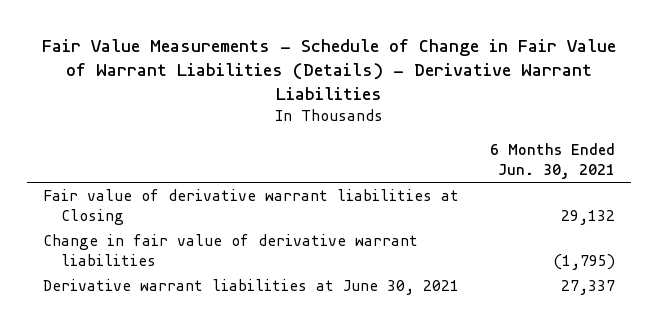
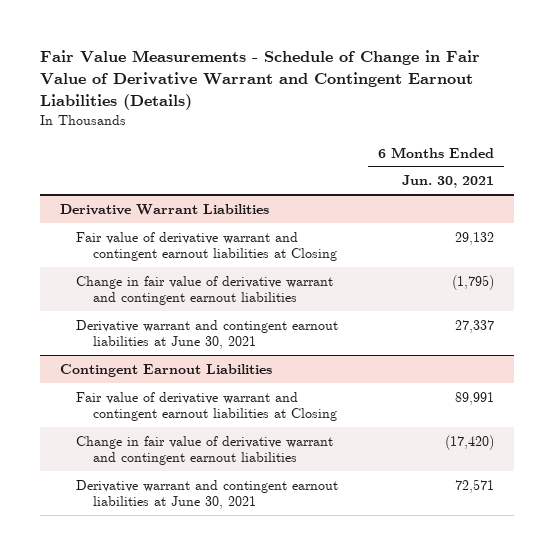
- Fair Value Measurements - Schedule of Change in Fair Value of Warrant Liabilities (Details) - Derivative Warrant Liabilities
+ Fair Value Measurements - Schedule of Change in Fair Value of Derivative Warrant and Contingent Earnout Liabilities (Details)
- Fair value of derivative warrant liabilities at Closing | 29,132
- Change in fair value of derivative warrant liabilities | (1,795)
- Derivative warrant liabilities at June 30, 2021 | 27,337
+ Derivative Warrant Liabilities
+ Fair value of derivative warrant and contingent earnout liabilities at Closing | 29,132
+ Change in fair value of derivative warrant and contingent earnout liabilities | (1,795)
+ Derivative warrant and contingent earnout liabilities at June 30, 2021 | 27,337
+ Contingent Earnout Liabilities
+ Fair value of derivative warrant and contingent earnout liabilities at Closing | 89,991
+ Change in fair value of derivative warrant and contingent earnout liabilities | (17,420)
+ Derivative warrant and contingent earnout liabilities at June 30, 2021 | 72,571

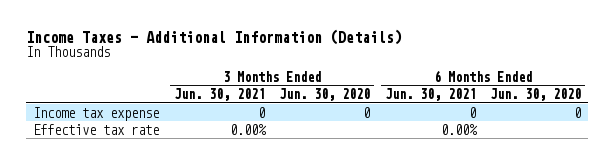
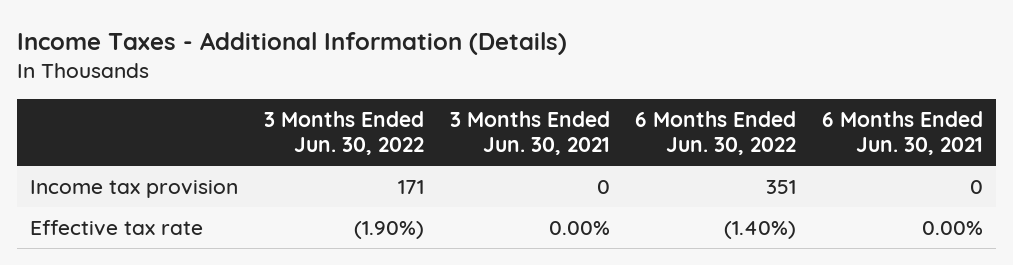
- | 3 Months Ended Jun. 30, 2021 | 3 Months Ended Jun. 30, 2020 | 6 Months Ended Jun. 30, 2021 | 6 Months Ended Jun. 30, 2020
+ | 3 Months Ended Jun. 30, 2022 | 3 Months Ended Jun. 30, 2021 | 6 Months Ended Jun. 30, 2022 | 6 Months Ended Jun. 30, 2021
- Income tax expense | 0 | 0 | 0 | 0
+ Income tax provision | 171 | 0 | 351 | 0

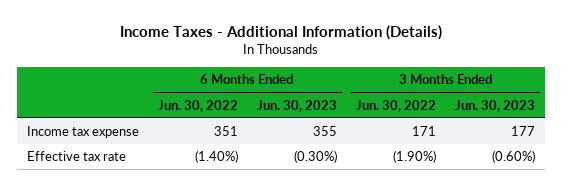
- | 3 Months Ended Jun. 30, 2022 | 3 Months Ended Jun. 30, 2021 | 6 Months Ended Jun. 30, 2022 | 6 Months Ended Jun. 30, 2021
+ | 6 Months Ended Jun. 30, 2022 | 6 Months Ended Jun. 30, 2023 | 3 Months Ended Jun. 30, 2022 | 3 Months Ended Jun. 30, 2023
- Income tax provision | 171 | 0 | 351 | 0
+ Income tax expense | 351 | 355 | 171 | 177

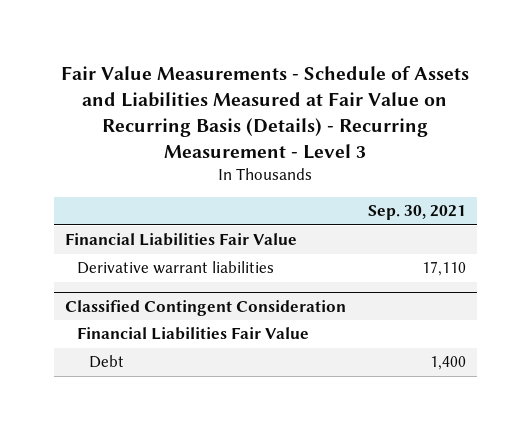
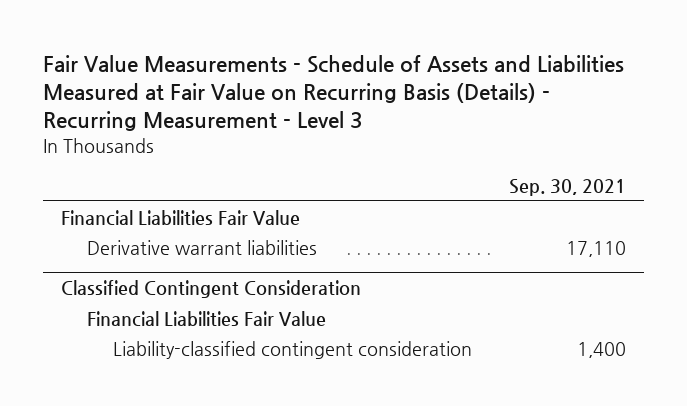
@ Classified Contingent Consideration
- Debt | 1,400
+ Liability-classified contingent consideration | 1,400

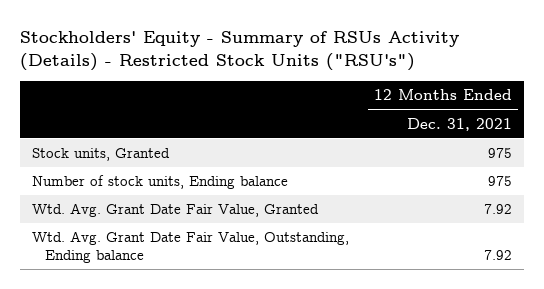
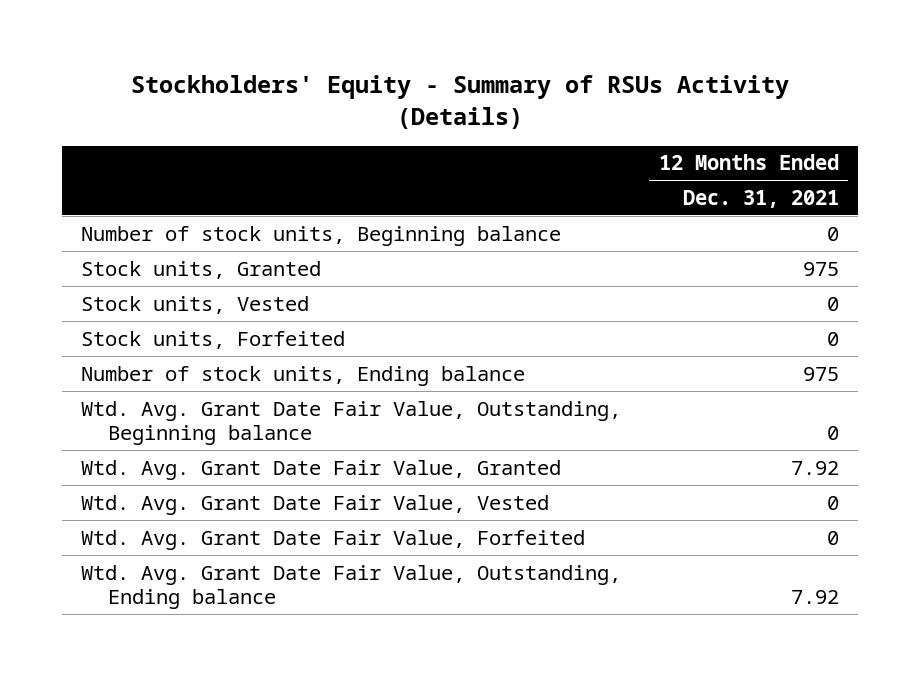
- Stockholders' Equity - Summary of RSUs Activity (Details) - Restricted Stock Units ("RSU's")
+ Stockholders' Equity - Summary of RSUs Activity (Details)
+ Number of stock units, Beginning balance | 0
+ Stock units, Vested | 0
+ Stock units, Forfeited | 0
+ Wtd. Avg. Grant Date Fair Value, Outstanding, Beginning balance | 0
+ Wtd. Avg. Grant Date Fair Value, Vested | 0
+ Wtd. Avg. Grant Date Fair Value, Forfeited | 0

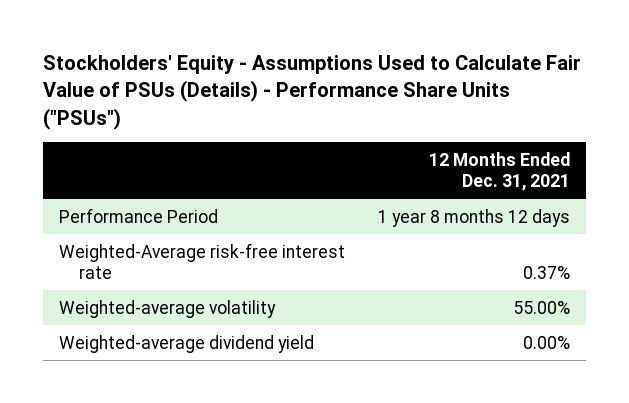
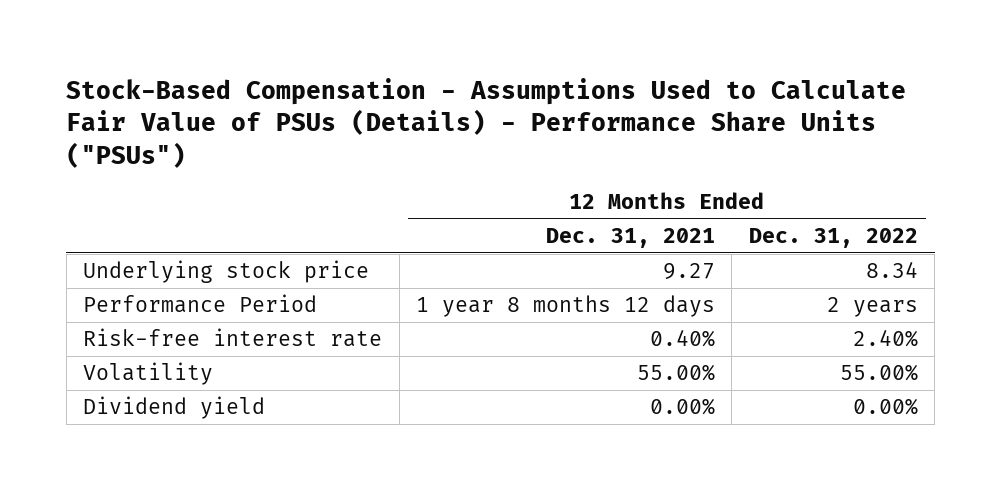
- Stockholders' Equity - Assumptions Used to Calculate Fair Value of PSUs (Details) - Performance Share Units ("PSUs")
+ Stock-Based Compensation - Assumptions Used to Calculate Fair Value of PSUs (Details) - Performance Share Units ("PSUs")
- | 12 Months Ended Dec. 31, 2021
+ | 12 Months Ended Dec. 31, 2021 | 12 Months Ended Dec. 31, 2022
+ Underlying stock price | 9.27 | 8.34
- Weighted-Average risk-free interest rate | 0.37%
- Weighted-average volatility | 55.00%
- Weighted-average dividend yield | 0.00%
+ Risk-free interest rate | 0.40% | 2.40%
+ Volatility | 55.00% | 55.00%
+ Dividend yield | 0.00% | 0.00%

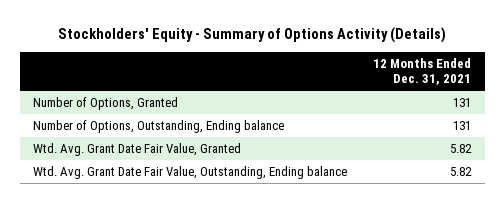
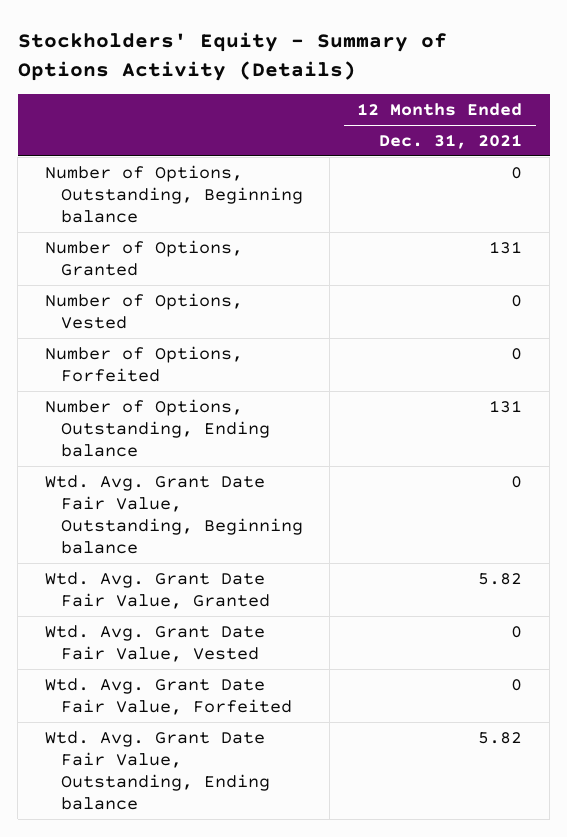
+ Number of Options, Outstanding, Beginning balance | 0
+ Number of Options, Vested | 0
+ Number of Options, Forfeited | 0
+ Wtd. Avg. Grant Date Fair Value, Outstanding, Beginning balance | 0
+ Wtd. Avg. Grant Date Fair Value, Vested | 0
+ Wtd. Avg. Grant Date Fair Value, Forfeited | 0

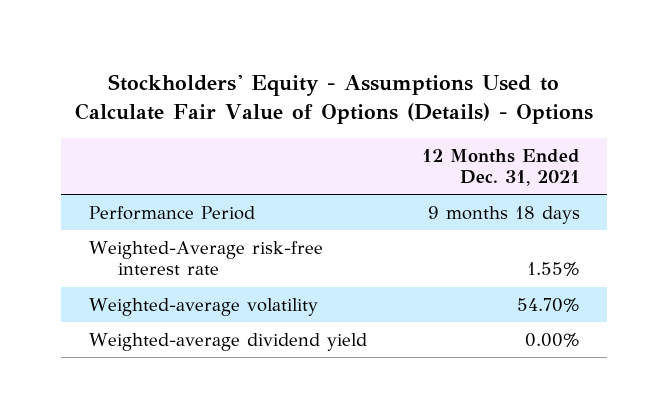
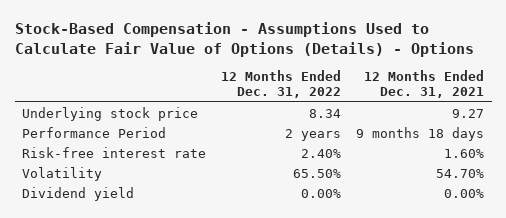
- Stockholders' Equity - Assumptions Used to Calculate Fair Value of Options (Details) - Options
+ Stock-Based Compensation - Assumptions Used to Calculate Fair Value of Options (Details) - Options
- | 12 Months Ended Dec. 31, 2021
+ | 12 Months Ended Dec. 31, 2022 | 12 Months Ended Dec. 31, 2021
+ Underlying stock price | 8.34 | 9.27
- Weighted-Average risk-free interest rate | 1.55%
- Weighted-average volatility | 54.70%
- Weighted-average dividend yield | 0.00%
+ Risk-free interest rate | 2.40% | 1.60%
+ Volatility | 65.50% | 54.70%
+ Dividend yield | 0.00% | 0.00%

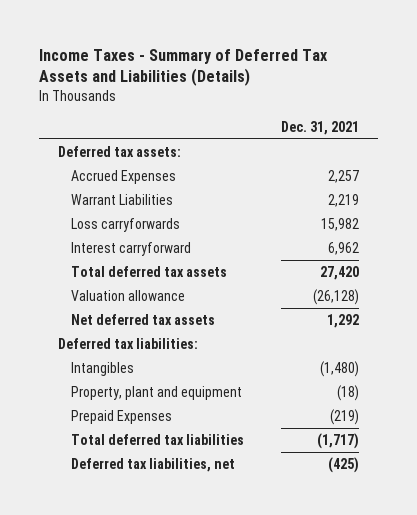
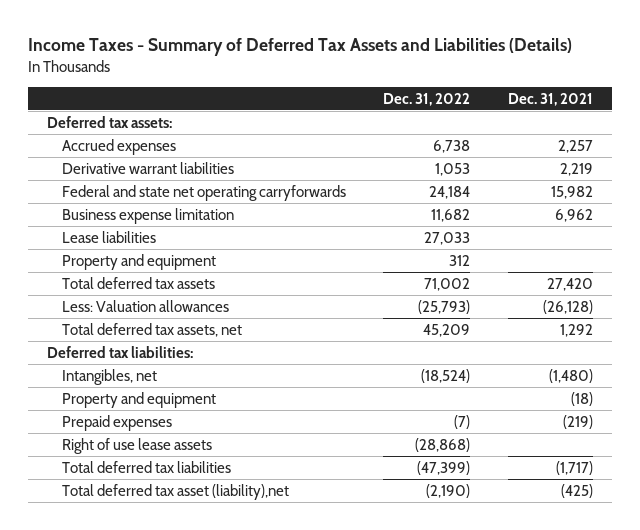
- | Dec. 31, 2021
+ | Dec. 31, 2022 | Dec. 31, 2021
- Accrued Expenses | 2,257
- Warrant Liabilities | 2,219
- Loss carryforwards | 15,982
- Interest carryforward | 6,962
+ Accrued expenses | 6,738 | 2,257
+ Derivative warrant liabilities | 1,053 | 2,219
+ Federal and state net operating carryforwards | 24,184 | 15,982
+ Business expense limitation | 11,682 | 6,962
+ Lease liabilities | 27,033 |
+ Property and equipment | 312 |
- Valuation allowance | (26,128)
- Net deferred tax assets | 1,292
+ Less: Valuation allowances | (25,793) | (26,128)
+ Total deferred tax assets, net | 45,209 | 1,292
- Intangibles | (1,480)
- Property, plant and equipment | (18)
- Prepaid Expenses | (219)
+ Intangibles, net | (18,524) | (1,480)
+ Property and equipment | | (18)
+ Prepaid expenses | (7) | (219)
+ Right of use lease assets | (28,868) |
- Deferred tax liabilities, net | (425)
+ Total deferred tax asset (liability),net | (2,190) | (425)

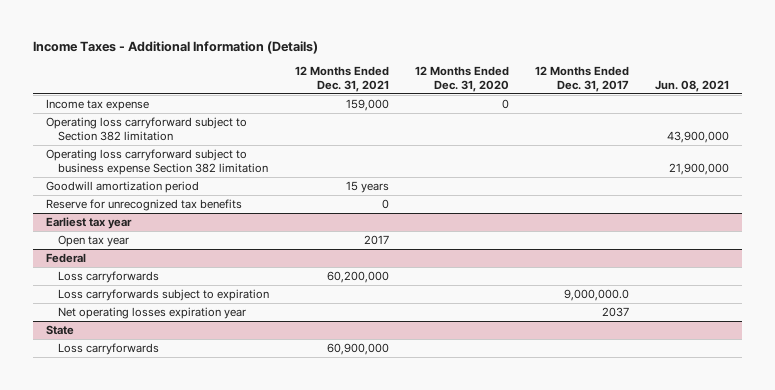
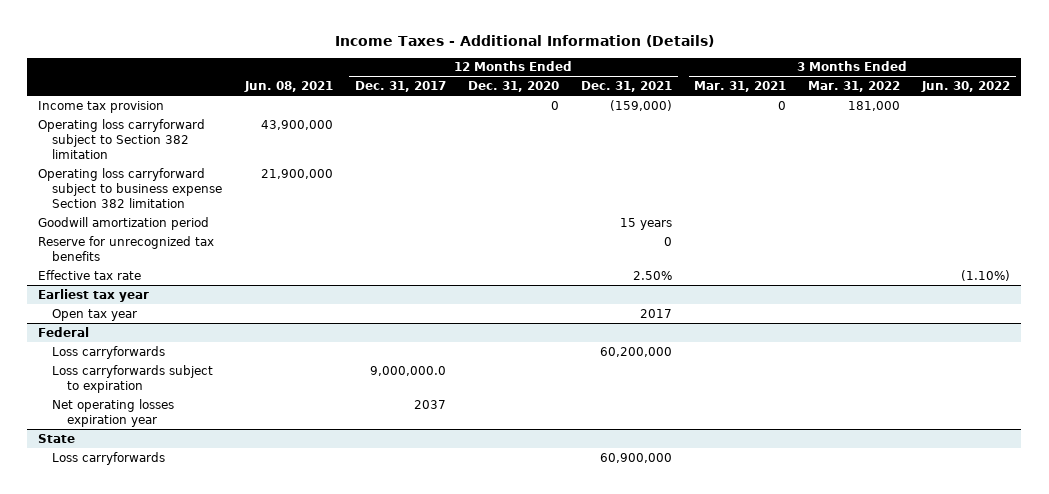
- | 12 Months Ended Dec. 31, 2021 | 12 Months Ended Dec. 31, 2020 | 12 Months Ended Dec. 31, 2017 | Jun. 08, 2021
+ | Jun. 08, 2021 | 12 Months Ended Dec. 31, 2017 | 12 Months Ended Dec. 31, 2020 | 12 Months Ended Dec. 31, 2021 | 3 Months Ended Mar. 31, 2021 | 3 Months Ended Mar. 31, 2022 | 3 Months Ended Jun. 30, 2022
- Income tax expense | 159,000 | 0 | |
+ Income tax provision | | | 0 | (159,000) | 0 | 181,000 |
+ Effective tax rate | | | | 2.50% | | | (1.10%)

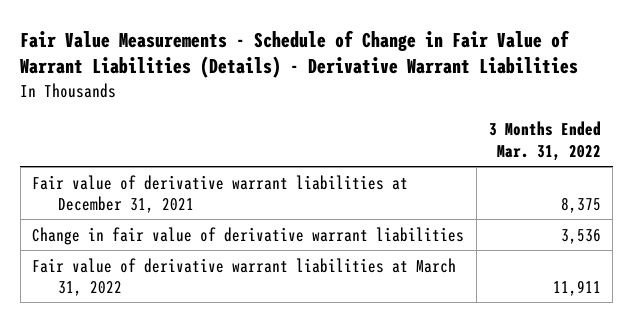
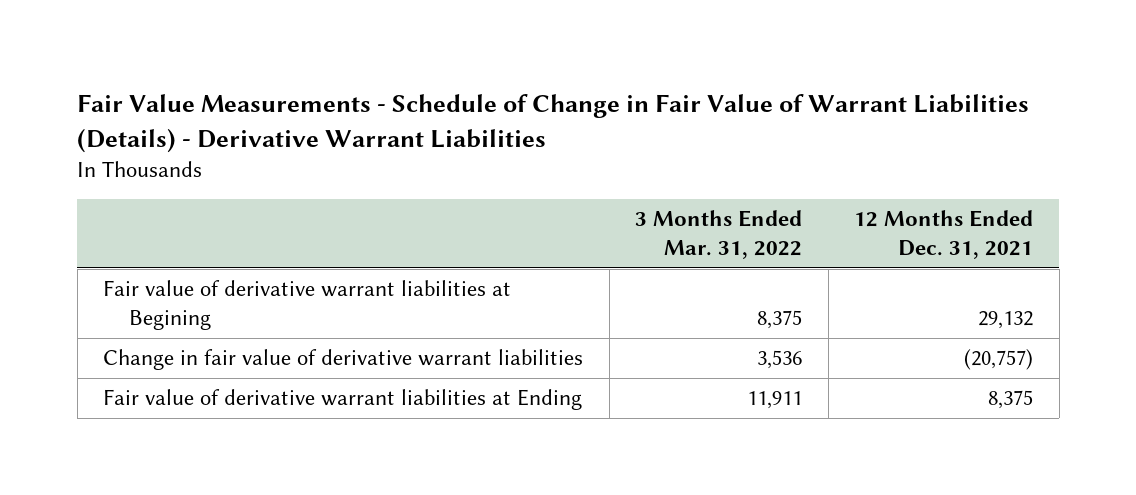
- | 3 Months Ended Mar. 31, 2022
+ | 3 Months Ended Mar. 31, 2022 | 12 Months Ended Dec. 31, 2021
- Fair value of derivative warrant liabilities at December 31, 2021 | 8,375
+ Fair value of derivative warrant liabilities at Begining | 8,375 | 29,132
- Fair value of derivative warrant liabilities at March 31, 2022 | 11,911
+ Fair value of derivative warrant liabilities at Ending | 11,911 | 8,375

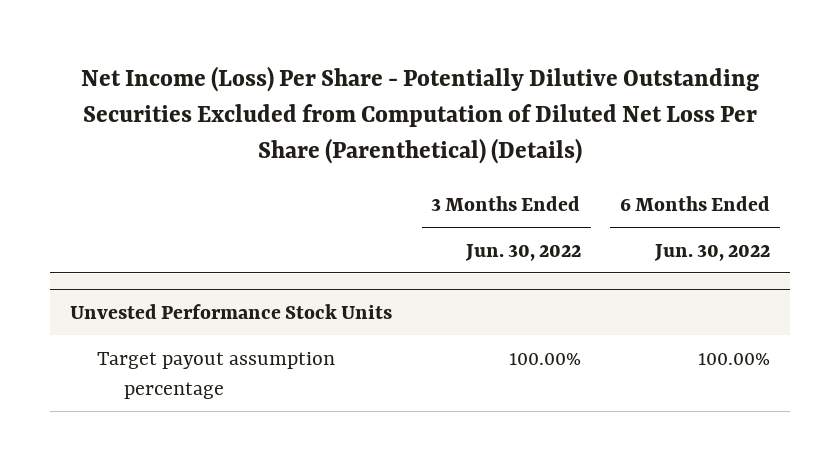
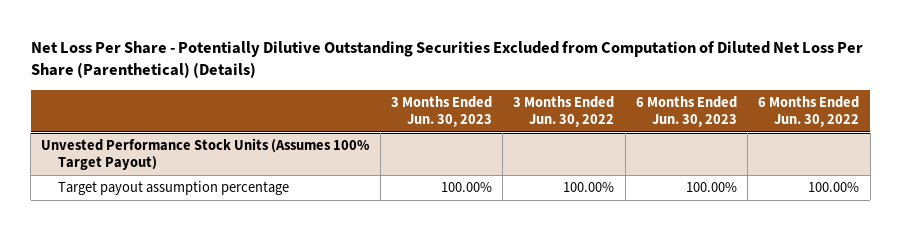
- Net Income (Loss) Per Share - Potentially Dilutive Outstanding Securities Excluded from Computation of Diluted Net Loss Per Share (Parenthetical) (Details)
+ Net Loss Per Share - Potentially Dilutive Outstanding Securities Excluded from Computation of Diluted Net Loss Per Share (Parenthetical) (Details)
- | 3 Months Ended Jun. 30, 2022 | 6 Months Ended Jun. 30, 2022
+ | 3 Months Ended Jun. 30, 2023 | 3 Months Ended Jun. 30, 2022 | 6 Months Ended Jun. 30, 2023 | 6 Months Ended Jun. 30, 2022
- Unvested Performance Stock Units
+ Unvested Performance Stock Units (Assumes 100% Target Payout)

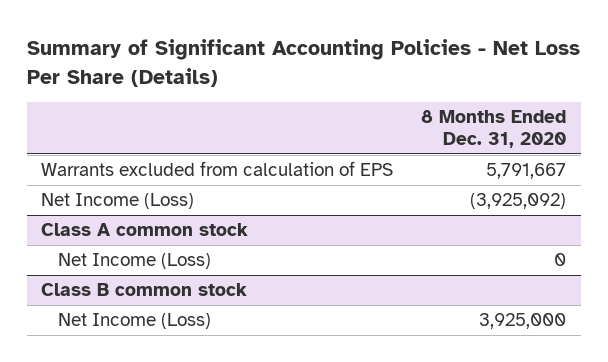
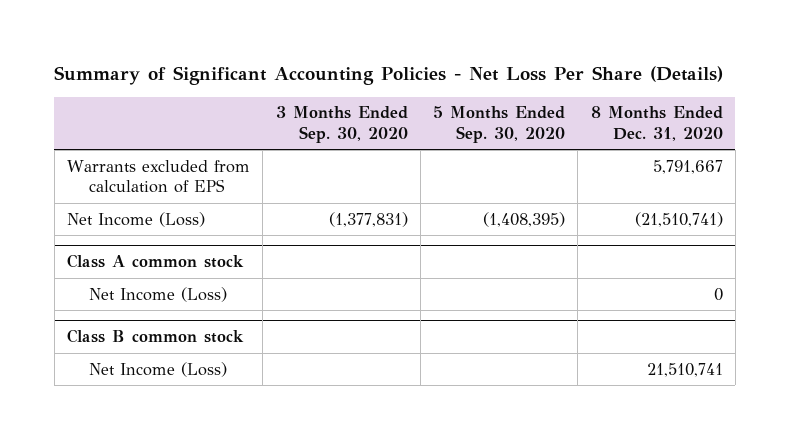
- | 8 Months Ended Dec. 31, 2020
+ | 3 Months Ended Sep. 30, 2020 | 5 Months Ended Sep. 30, 2020 | 8 Months Ended Dec. 31, 2020
- Net Income (Loss) | (3,925,092)
+ Net Income (Loss) | (1,377,831) | (1,408,395) | (21,510,741)
@ Class B common stock
- Net Income (Loss) | 3,925,000
+ Net Income (Loss) | | | 21,510,741

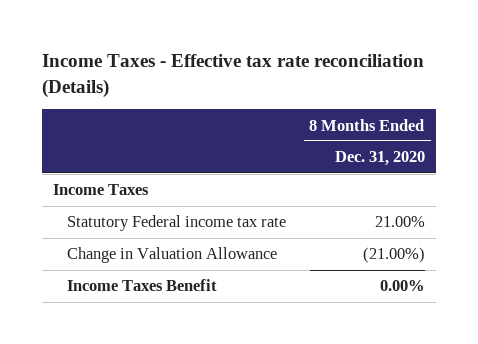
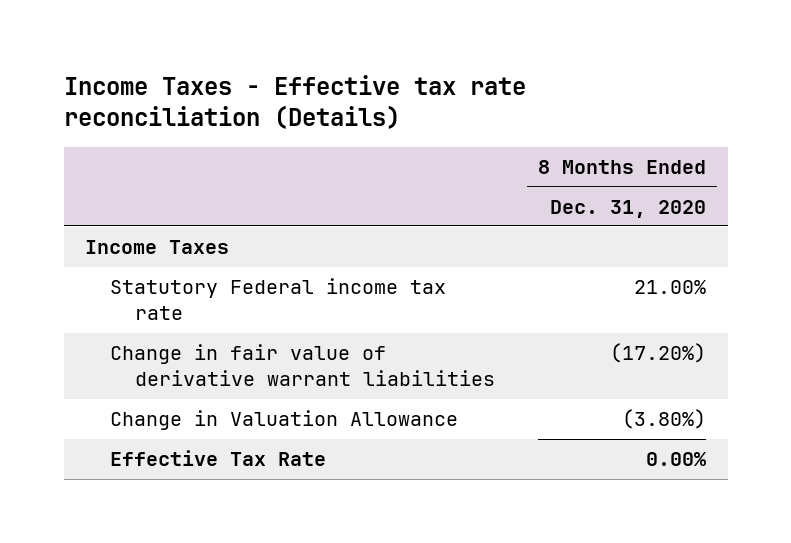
- Change in Valuation Allowance | (21.00%)
- Income Taxes Benefit | 0.00%
+ Change in fair value of derivative warrant liabilities | (17.20%)
+ Change in Valuation Allowance | (3.80%)
+ Effective Tax Rate | 0.00%

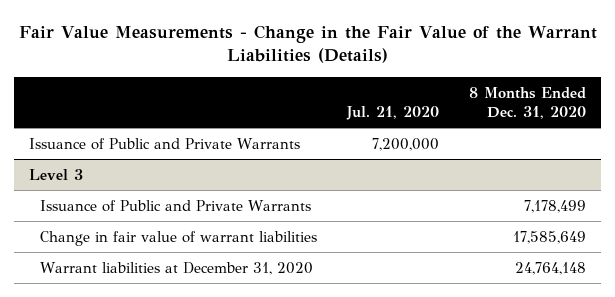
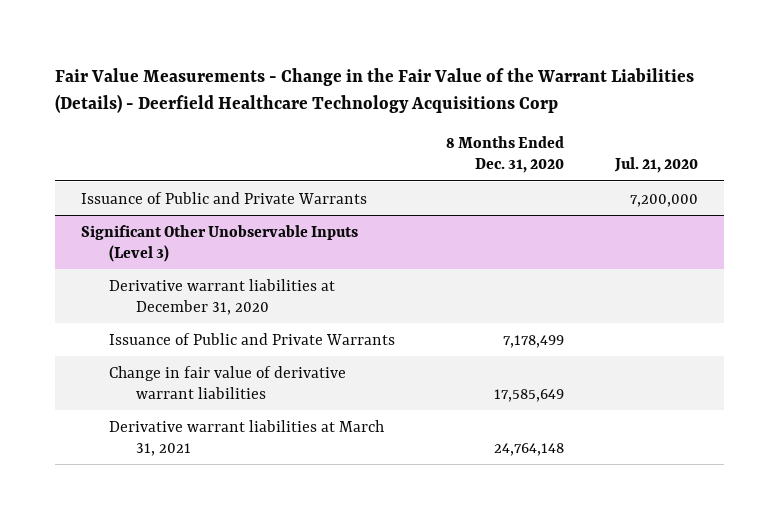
- Fair Value Measurements - Change in the Fair Value of the Warrant Liabilities (Details)
+ Fair Value Measurements - Change in the Fair Value of the Warrant Liabilities (Details) - Deerfield Healthcare Technology Acquisitions Corp
- | Jul. 21, 2020 | 8 Months Ended Dec. 31, 2020
+ | 8 Months Ended Dec. 31, 2020 | Jul. 21, 2020
- Level 3
+ Significant Other Unobservable Inputs (Level 3)
+ Derivative warrant liabilities at December 31, 2020
- Change in fair value of warrant liabilities | | 17,585,649
- Warrant liabilities at December 31, 2020 | | 24,764,148
+ Change in fair value of derivative warrant liabilities | 17,585,649 |
+ Derivative warrant liabilities at March 31, 2021 | 24,764,148 |

